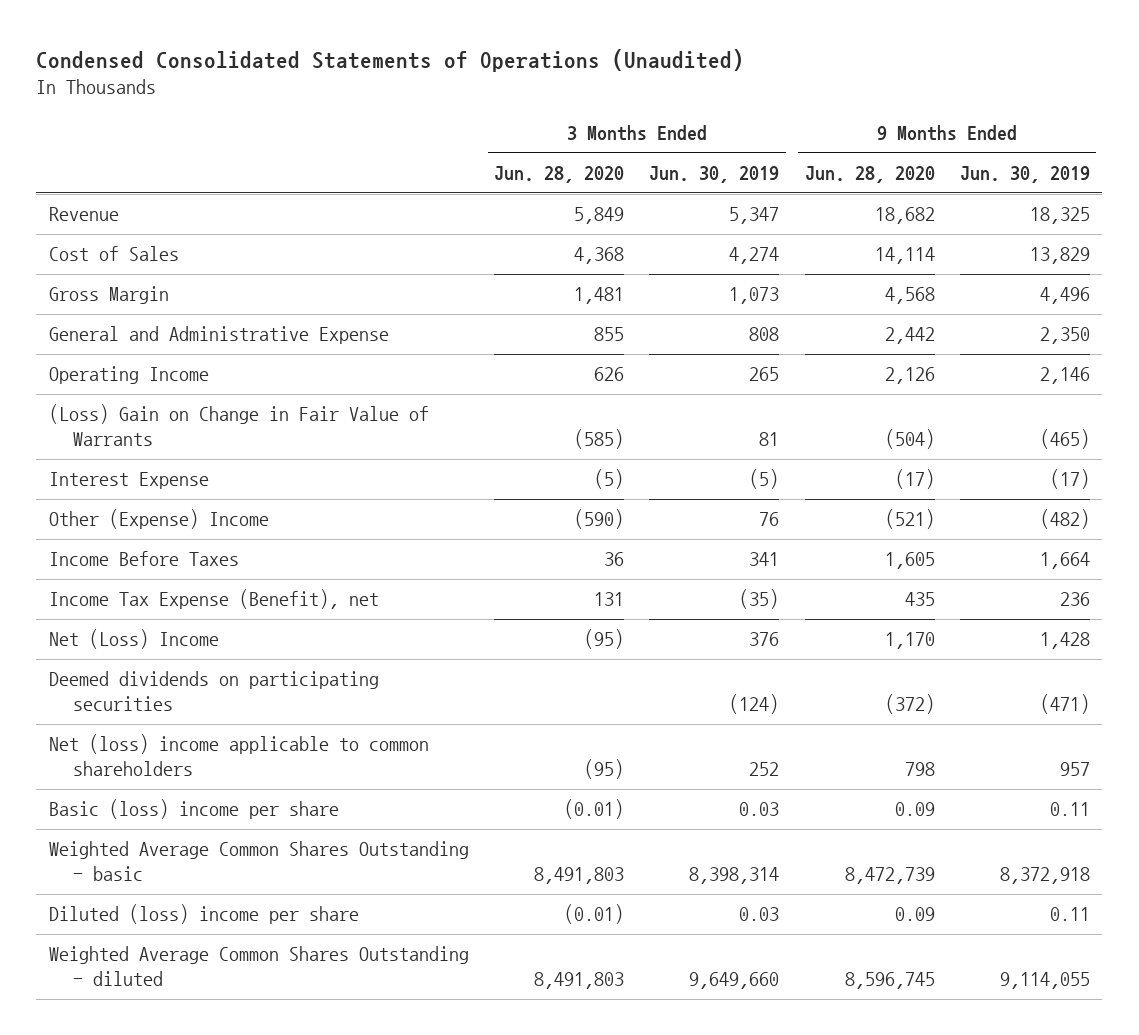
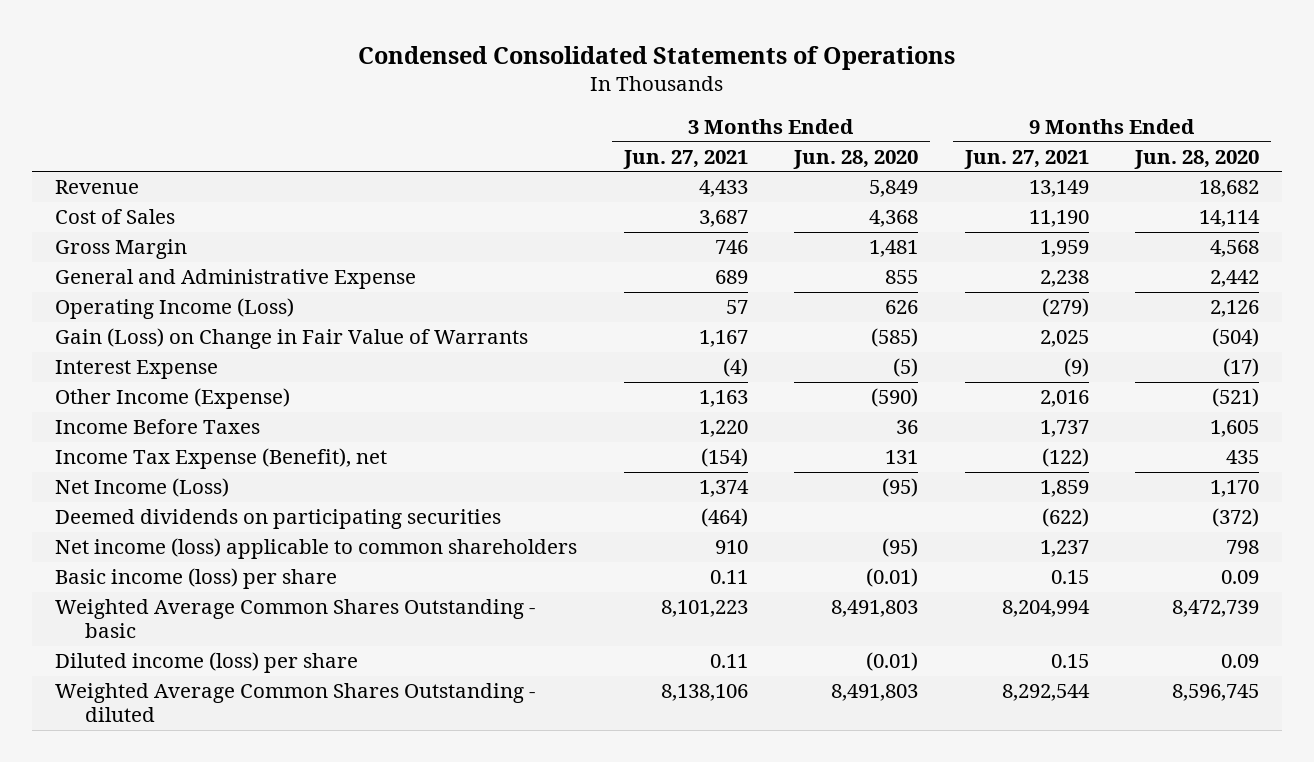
- Condensed Consolidated Statements of Operations (Unaudited)
+ Condensed Consolidated Statements of Operations
- | 3 Months Ended Jun. 28, 2020 | 3 Months Ended Jun. 30, 2019 | 9 Months Ended Jun. 28, 2020 | 9 Months Ended Jun. 30, 2019
+ | 3 Months Ended Jun. 27, 2021 | 3 Months Ended Jun. 28, 2020 | 9 Months Ended Jun. 27, 2021 | 9 Months Ended Jun. 28, 2020
- Operating Income | 626 | 265 | 2,126 | 2,146
- (Loss) Gain on Change in Fair Value of Warrants | (585) | 81 | (504) | (465)
+ Operating Income (Loss) | 57 | 626 | (279) | 2,126
+ Gain (Loss) on Change in Fair Value of Warrants | 1,167 | (585) | 2,025 | (504)
- Other (Expense) Income | (590) | 76 | (521) | (482)
+ Other Income (Expense) | 1,163 | (590) | 2,016 | (521)
- Net (Loss) Income | (95) | 376 | 1,170 | 1,428
+ Net Income (Loss) | 1,374 | (95) | 1,859 | 1,170
- Net (loss) income applicable to common shareholders | (95) | 252 | 798 | 957
- Basic (loss) income per share | (0.01) | 0.03 | 0.09 | 0.11
+ Net income (loss) applicable to common shareholders | 910 | (95) | 1,237 | 798
+ Basic income (loss) per share | 0.11 | (0.01) | 0.15 | 0.09
- Diluted (loss) income per share | (0.01) | 0.03 | 0.09 | 0.11
+ Diluted income (loss) per share | 0.11 | (0.01) | 0.15 | 0.09

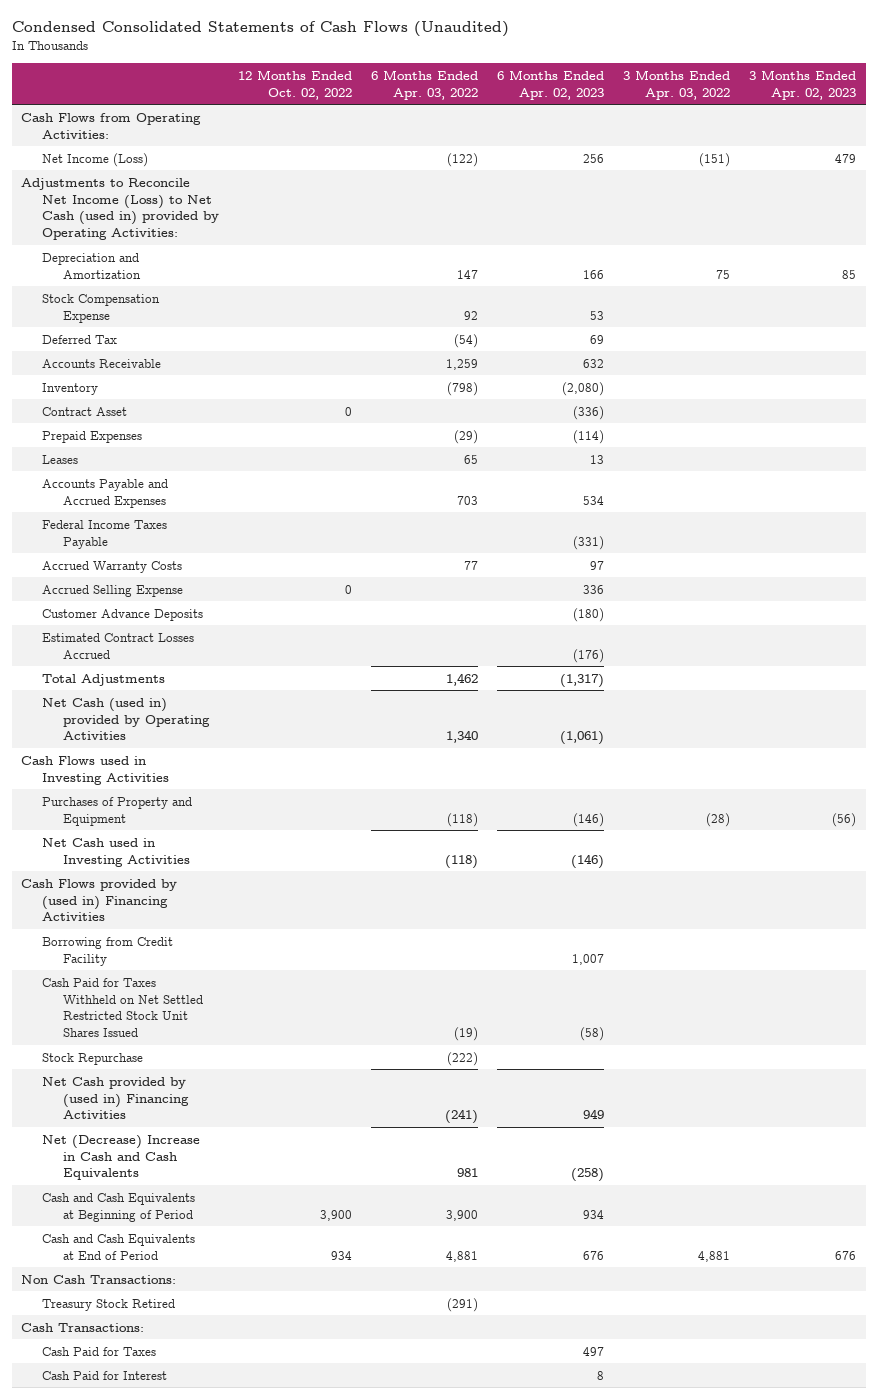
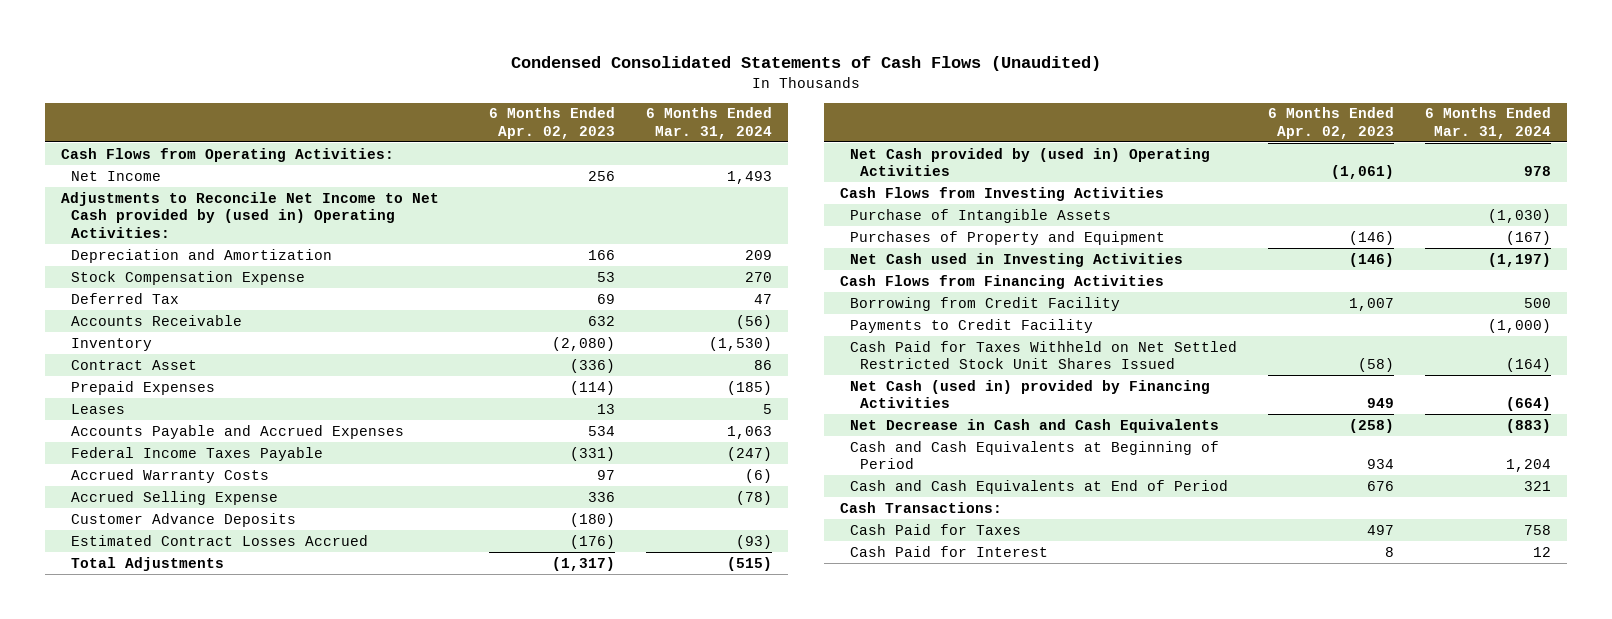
- | 12 Months Ended Oct. 02, 2022 | 6 Months Ended Apr. 03, 2022 | 6 Months Ended Apr. 02, 2023 | 3 Months Ended Apr. 03, 2022 | 3 Months Ended Apr. 02, 2023
+ | 6 Months Ended Apr. 02, 2023 | 6 Months Ended Mar. 31, 2024
- Net Income (Loss) | | (122) | 256 | (151) | 479
- Adjustments to Reconcile Net Income (Loss) to Net Cash (used in) provided by Operating Activities:
+ Net Income | 256 | 1,493
+ Adjustments to Reconcile Net Income to Net Cash provided by (used in) Operating Activities:
- Net Cash (used in) provided by Operating Activities | | 1,340 | (1,061) | |
- Cash Flows used in Investing Activities
+ Net Cash provided by (used in) Operating Activities | (1,061) | 978
+ Cash Flows from Investing Activities
+ Purchase of Intangible Assets | | (1,030)
- Cash Flows provided by (used in) Financing Activities
+ Cash Flows from Financing Activities
+ Payments to Credit Facility | | (1,000)
- Stock Repurchase | | (222) | | |
- Net Cash provided by (used in) Financing Activities | | (241) | 949 | |
- Net (Decrease) Increase in Cash and Cash Equivalents | | 981 | (258) | |
+ Net Cash (used in) provided by Financing Activities | 949 | (664)
+ Net Decrease in Cash and Cash Equivalents | (258) | (883)
- Non Cash Transactions:
- Treasury Stock Retired | | (291) | | |

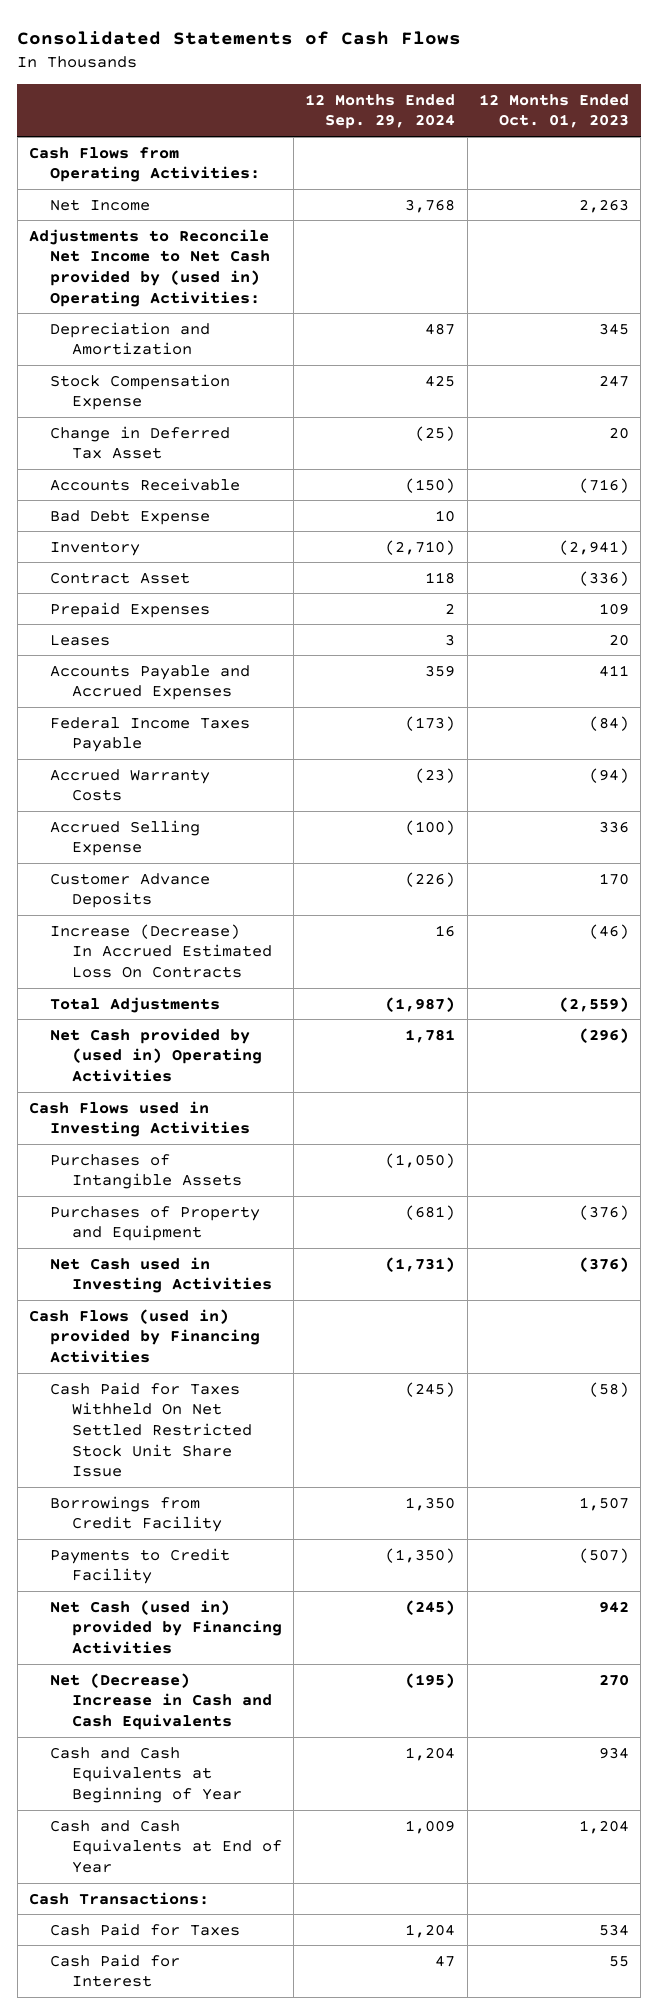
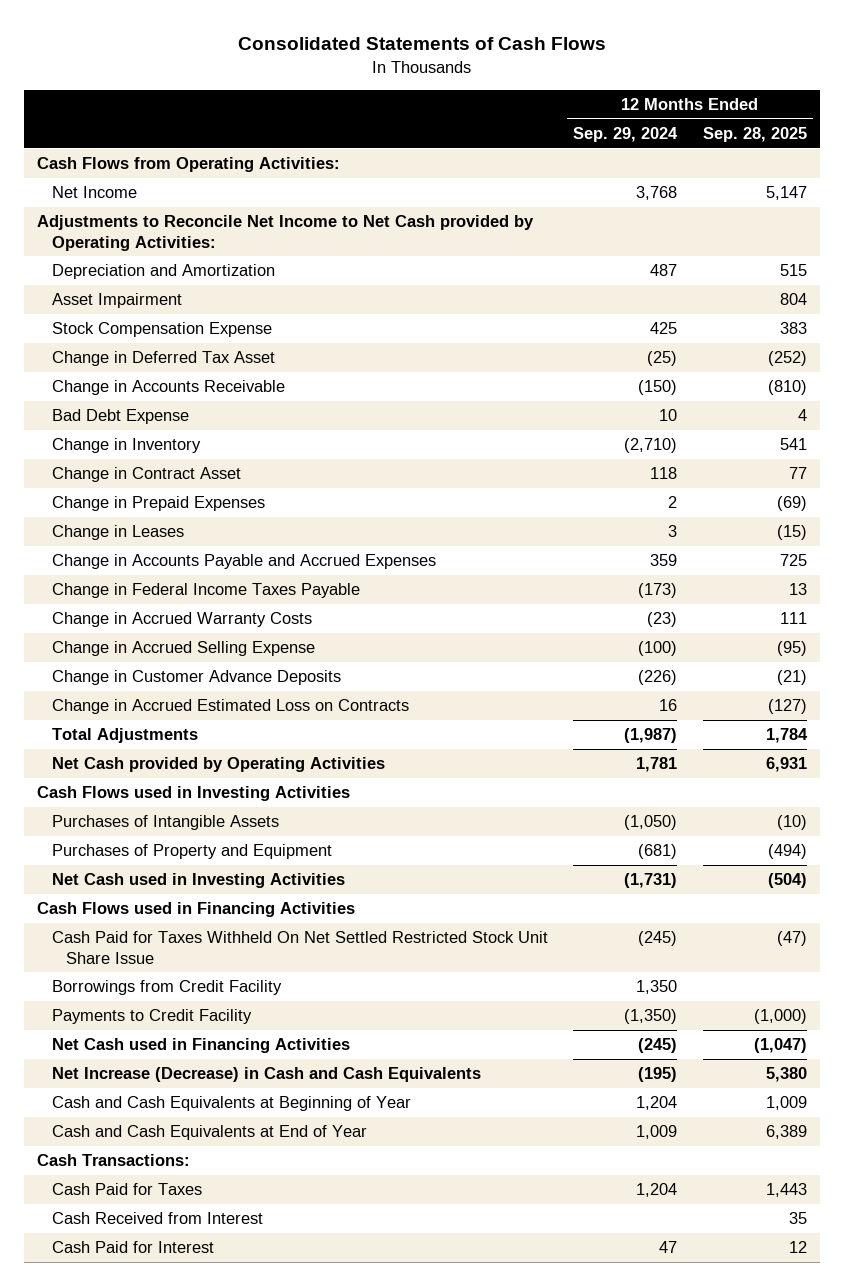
- | 12 Months Ended Sep. 29, 2024 | 12 Months Ended Oct. 01, 2023
+ | 12 Months Ended Sep. 29, 2024 | 12 Months Ended Sep. 28, 2025
- Adjustments to Reconcile Net Income to Net Cash provided by (used in) Operating Activities:
+ Adjustments to Reconcile Net Income to Net Cash provided by Operating Activities:
+ Asset Impairment | | 804
- Accounts Receivable | (150) | (716)
+ Change in Accounts Receivable | (150) | (810)
- Inventory | (2,710) | (2,941)
- Contract Asset | 118 | (336)
- Prepaid Expenses | 2 | 109
- Leases | 3 | 20
- Accounts Payable and Accrued Expenses | 359 | 411
- Federal Income Taxes Payable | (173) | (84)
- Accrued Warranty Costs | (23) | (94)
- Accrued Selling Expense | (100) | 336
- Customer Advance Deposits | (226) | 170
- Increase (Decrease) In Accrued Estimated Loss On Contracts | 16 | (46)
+ Change in Inventory | (2,710) | 541
+ Change in Contract Asset | 118 | 77
+ Change in Prepaid Expenses | 2 | (69)
+ Change in Leases | 3 | (15)
+ Change in Accounts Payable and Accrued Expenses | 359 | 725
+ Change in Federal Income Taxes Payable | (173) | 13
+ Change in Accrued Warranty Costs | (23) | 111
+ Change in Accrued Selling Expense | (100) | (95)
+ Change in Customer Advance Deposits | (226) | (21)
+ Change in Accrued Estimated Loss on Contracts | 16 | (127)
- Net Cash provided by (used in) Operating Activities | 1,781 | (296)
+ Net Cash provided by Operating Activities | 1,781 | 6,931
- Cash Flows (used in) provided by Financing Activities
+ Cash Flows used in Financing Activities
- Net Cash (used in) provided by Financing Activities | (245) | 942
- Net (Decrease) Increase in Cash and Cash Equivalents | (195) | 270
+ Net Cash used in Financing Activities | (245) | (1,047)
+ Net Increase (Decrease) in Cash and Cash Equivalents | (195) | 5,380
+ Cash Received from Interest | | 35

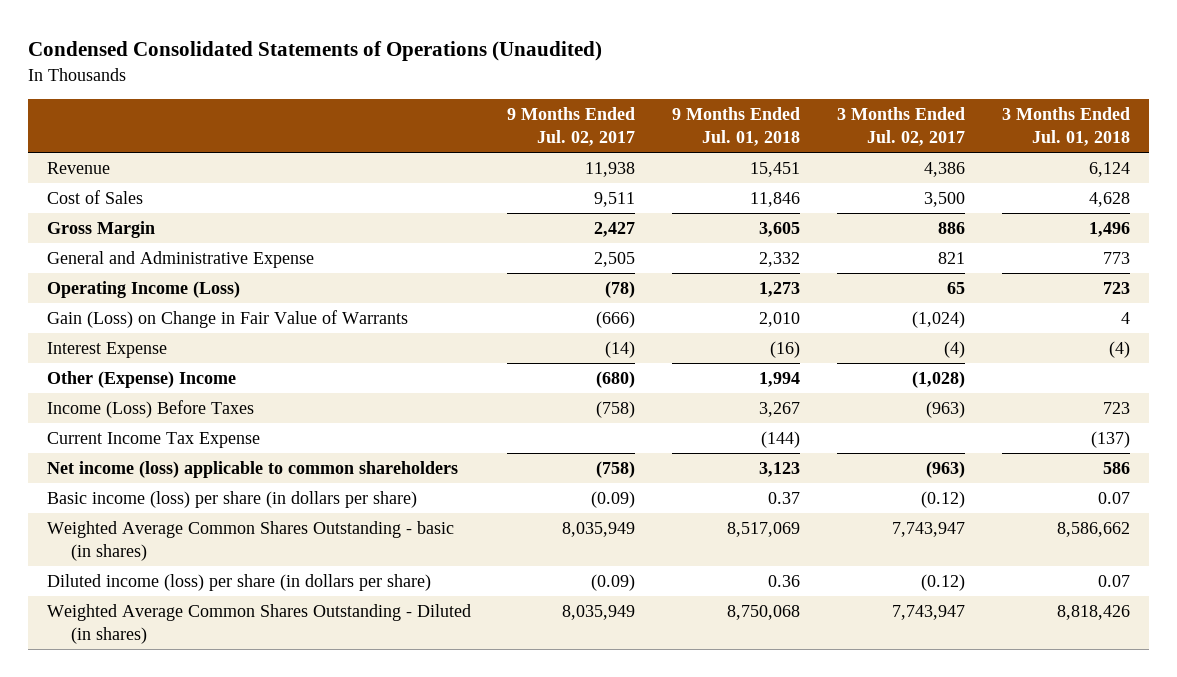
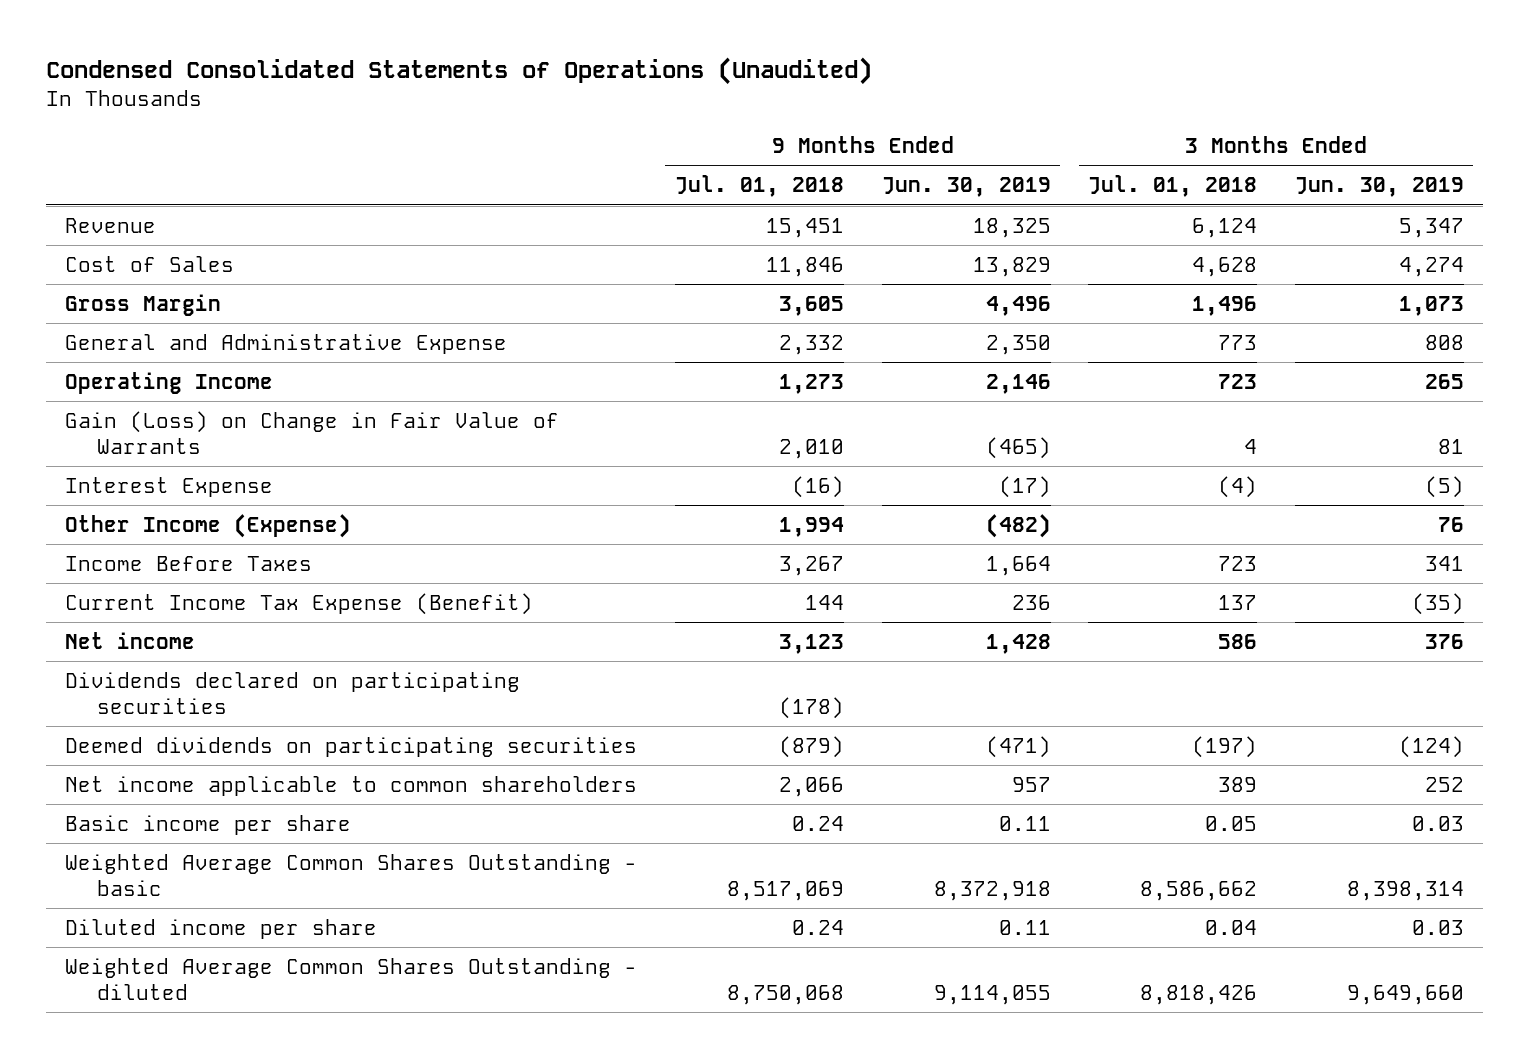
- | 9 Months Ended Jul. 02, 2017 | 9 Months Ended Jul. 01, 2018 | 3 Months Ended Jul. 02, 2017 | 3 Months Ended Jul. 01, 2018
+ | 9 Months Ended Jul. 01, 2018 | 9 Months Ended Jun. 30, 2019 | 3 Months Ended Jul. 01, 2018 | 3 Months Ended Jun. 30, 2019
- Operating Income (Loss) | (78) | 1,273 | 65 | 723
+ Operating Income | 1,273 | 2,146 | 723 | 265
- Other (Expense) Income | (680) | 1,994 | (1,028) |
- Income (Loss) Before Taxes | (758) | 3,267 | (963) | 723
- Current Income Tax Expense | | (144) | | (137)
- Net income (loss) applicable to common shareholders | (758) | 3,123 | (963) | 586
- Basic income (loss) per share (in dollars per share) | (0.09) | 0.37 | (0.12) | 0.07
- Weighted Average Common Shares Outstanding - basic (in shares) | 8,035,949 | 8,517,069 | 7,743,947 | 8,586,662
- Diluted income (loss) per share (in dollars per share) | (0.09) | 0.36 | (0.12) | 0.07
- Weighted Average Common Shares Outstanding - Diluted (in shares) | 8,035,949 | 8,750,068 | 7,743,947 | 8,818,426
+ Other Income (Expense) | 1,994 | (482) | | 76
+ Income Before Taxes | 3,267 | 1,664 | 723 | 341
+ Current Income Tax Expense (Benefit) | 144 | 236 | 137 | (35)
+ Net income | 3,123 | 1,428 | 586 | 376
+ Dividends declared on participating securities | (178) | | |
+ Deemed dividends on participating securities | (879) | (471) | (197) | (124)
+ Net income applicable to common shareholders | 2,066 | 957 | 389 | 252
+ Basic income per share | 0.24 | 0.11 | 0.05 | 0.03
+ Weighted Average Common Shares Outstanding - basic | 8,517,069 | 8,372,918 | 8,586,662 | 8,398,314
+ Diluted income per share | 0.24 | 0.11 | 0.04 | 0.03
+ Weighted Average Common Shares Outstanding - diluted | 8,750,068 | 9,114,055 | 8,818,426 | 9,649,660

